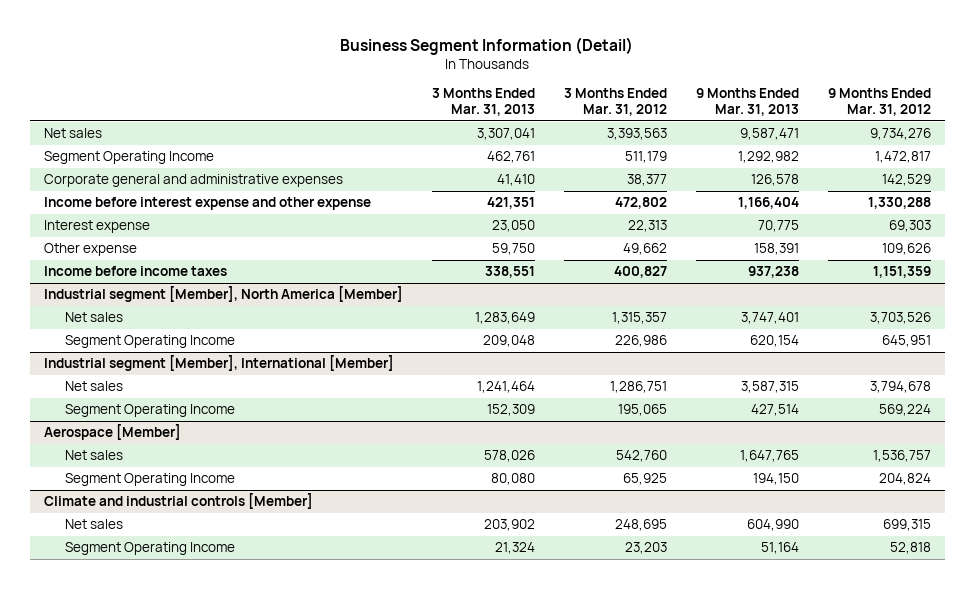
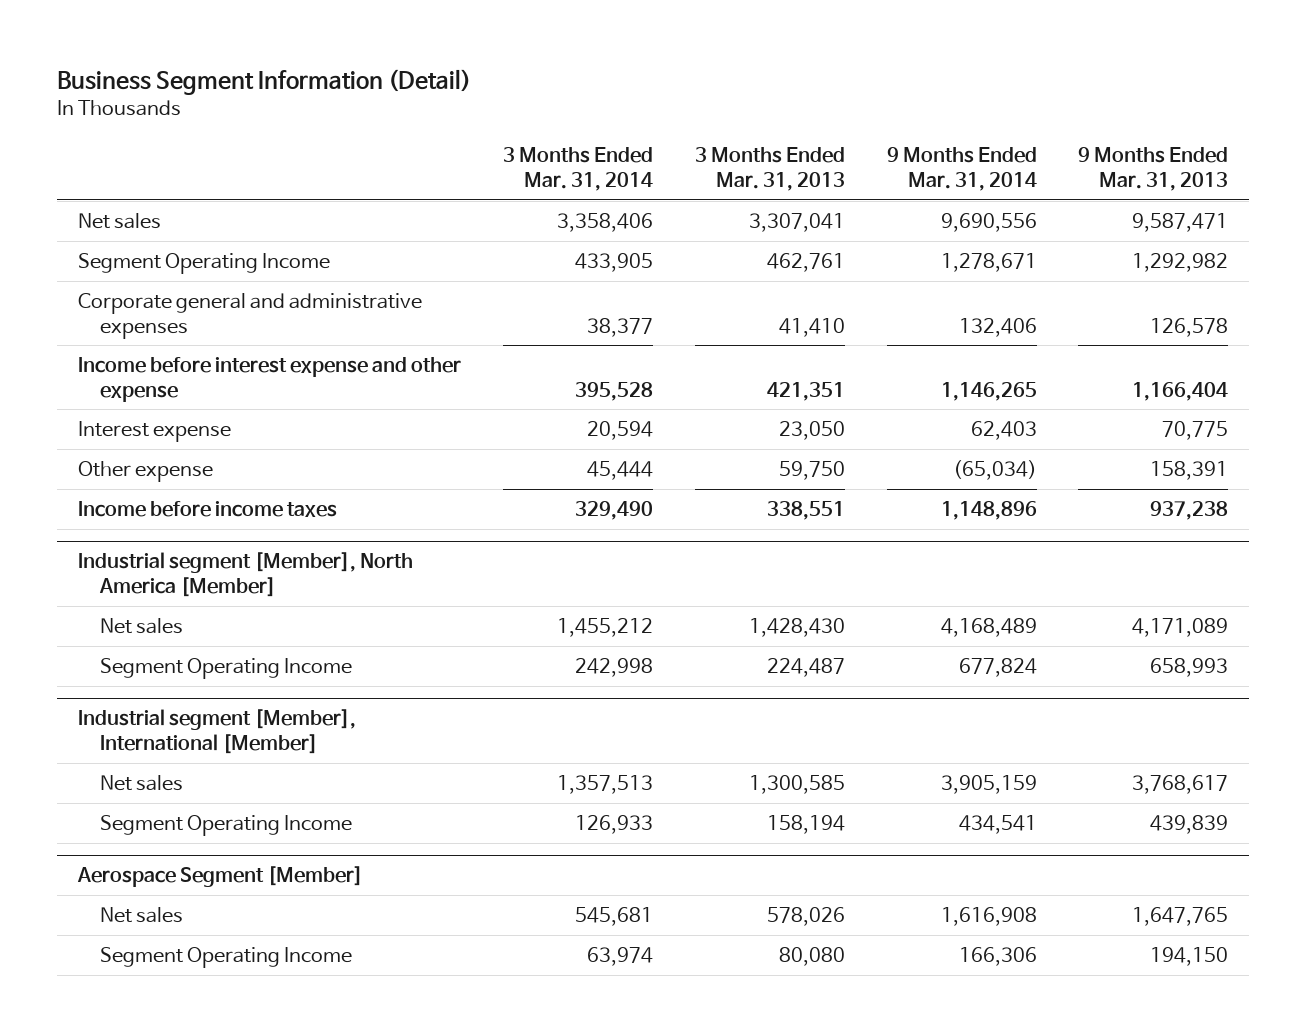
- | 3 Months Ended Mar. 31, 2013 | 3 Months Ended Mar. 31, 2012 | 9 Months Ended Mar. 31, 2013 | 9 Months Ended Mar. 31, 2012
+ | 3 Months Ended Mar. 31, 2014 | 3 Months Ended Mar. 31, 2013 | 9 Months Ended Mar. 31, 2014 | 9 Months Ended Mar. 31, 2013
@ Industrial segment [Member], North America [Member]
- Net sales | 1,283,649 | 1,315,357 | 3,747,401 | 3,703,526
- Segment Operating Income | 209,048 | 226,986 | 620,154 | 645,951
+ Net sales | 1,455,212 | 1,428,430 | 4,168,489 | 4,171,089
+ Segment Operating Income | 242,998 | 224,487 | 677,824 | 658,993
@ Industrial segment [Member], International [Member]
- Net sales | 1,241,464 | 1,286,751 | 3,587,315 | 3,794,678
- Segment Operating Income | 152,309 | 195,065 | 427,514 | 569,224
- Aerospace [Member]
@ Industrial segment [Member], International [Member]
+ Net sales | 1,357,513 | 1,300,585 | 3,905,159 | 3,768,617
+ Segment Operating Income | 126,933 | 158,194 | 434,541 | 439,839
+ Aerospace Segment [Member]
- Climate and industrial controls [Member]
- Net sales | 203,902 | 248,695 | 604,990 | 699,315
- Segment Operating Income | 21,324 | 23,203 | 51,164 | 52,818

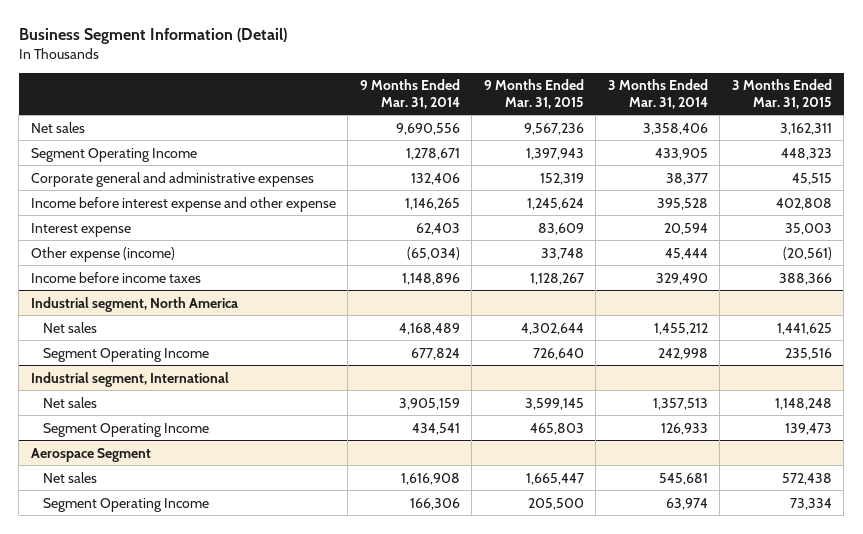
- | 3 Months Ended Mar. 31, 2014 | 3 Months Ended Mar. 31, 2013 | 9 Months Ended Mar. 31, 2014 | 9 Months Ended Mar. 31, 2013
+ | 9 Months Ended Mar. 31, 2014 | 9 Months Ended Mar. 31, 2015 | 3 Months Ended Mar. 31, 2014 | 3 Months Ended Mar. 31, 2015
- Other expense | 45,444 | 59,750 | (65,034) | 158,391
+ Other expense (income) | (65,034) | 33,748 | 45,444 | (20,561)
- Industrial segment [Member], North America [Member]
+ Industrial segment, North America
- Industrial segment [Member], International [Member]
+ Industrial segment, International
- Aerospace Segment [Member]
+ Aerospace Segment

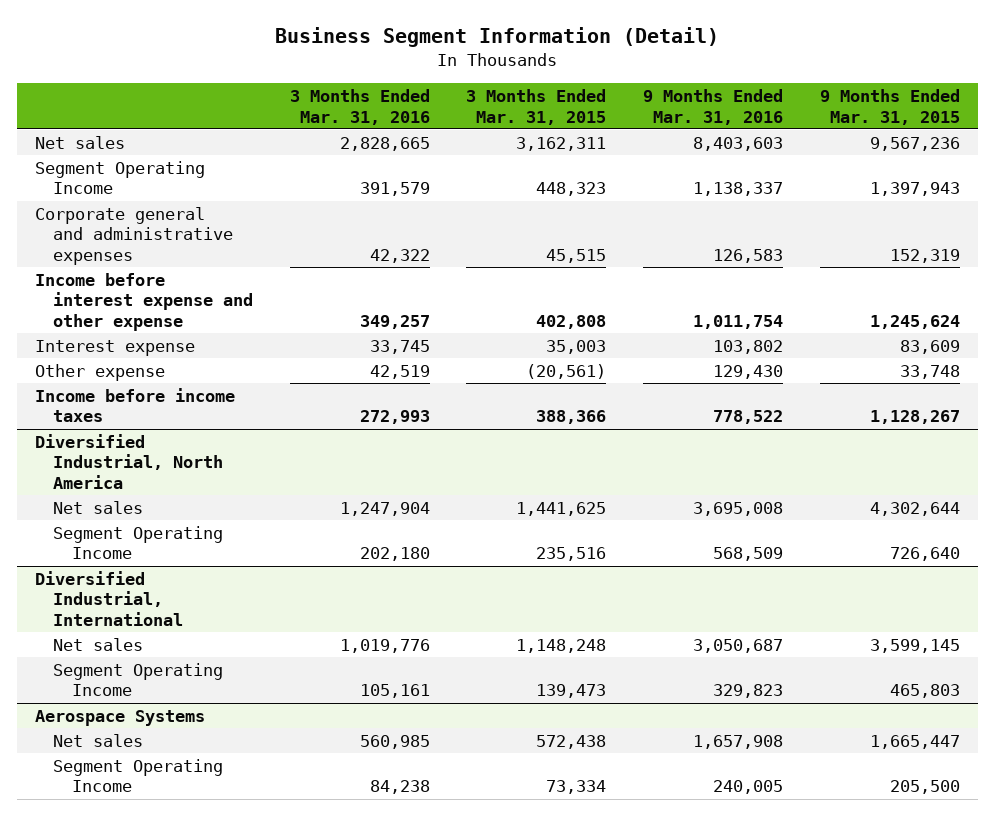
- | 9 Months Ended Mar. 31, 2014 | 9 Months Ended Mar. 31, 2015 | 3 Months Ended Mar. 31, 2014 | 3 Months Ended Mar. 31, 2015
+ | 3 Months Ended Mar. 31, 2016 | 3 Months Ended Mar. 31, 2015 | 9 Months Ended Mar. 31, 2016 | 9 Months Ended Mar. 31, 2015
- Other expense (income) | (65,034) | 33,748 | 45,444 | (20,561)
+ Other expense | 42,519 | (20,561) | 129,430 | 33,748
- Industrial segment, North America
+ Diversified Industrial, North America
- Industrial segment, International
+ Diversified Industrial, International
- Aerospace Segment
+ Aerospace Systems

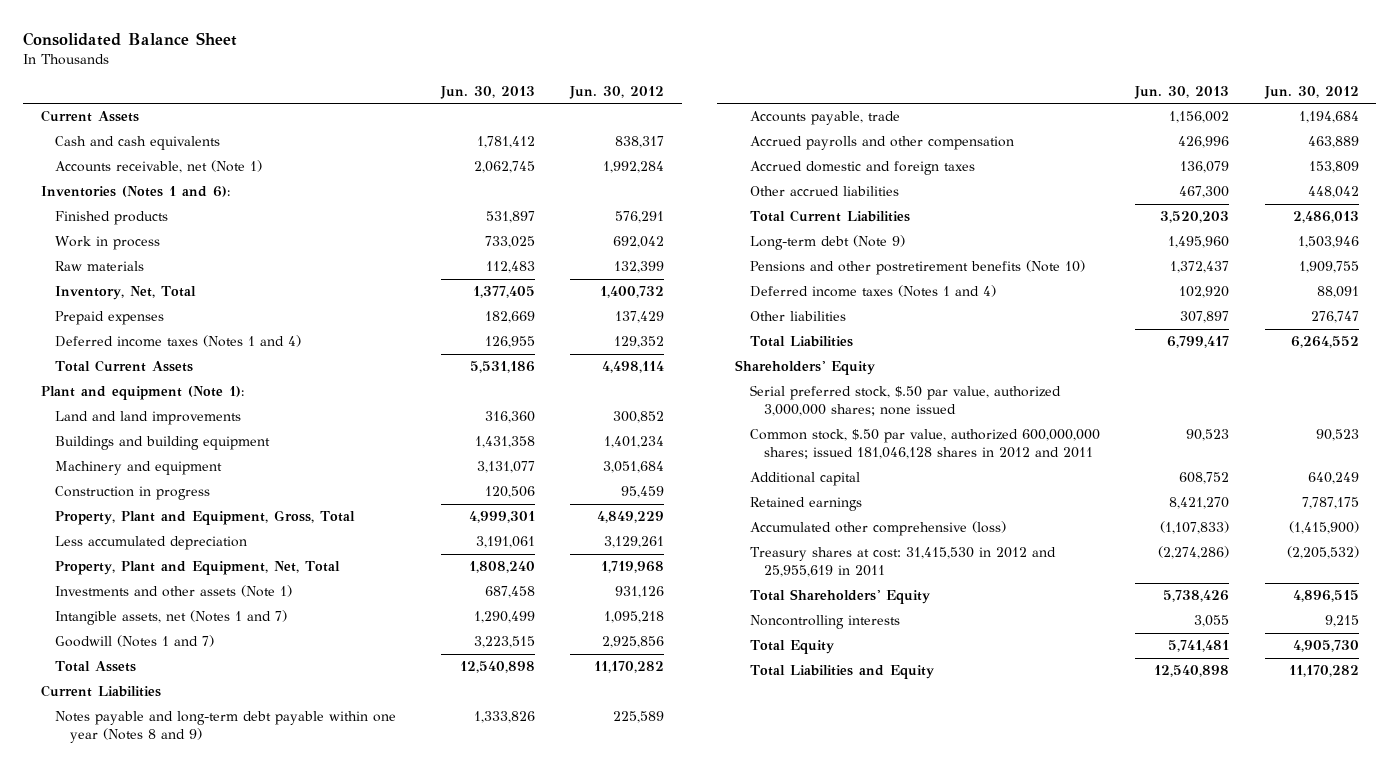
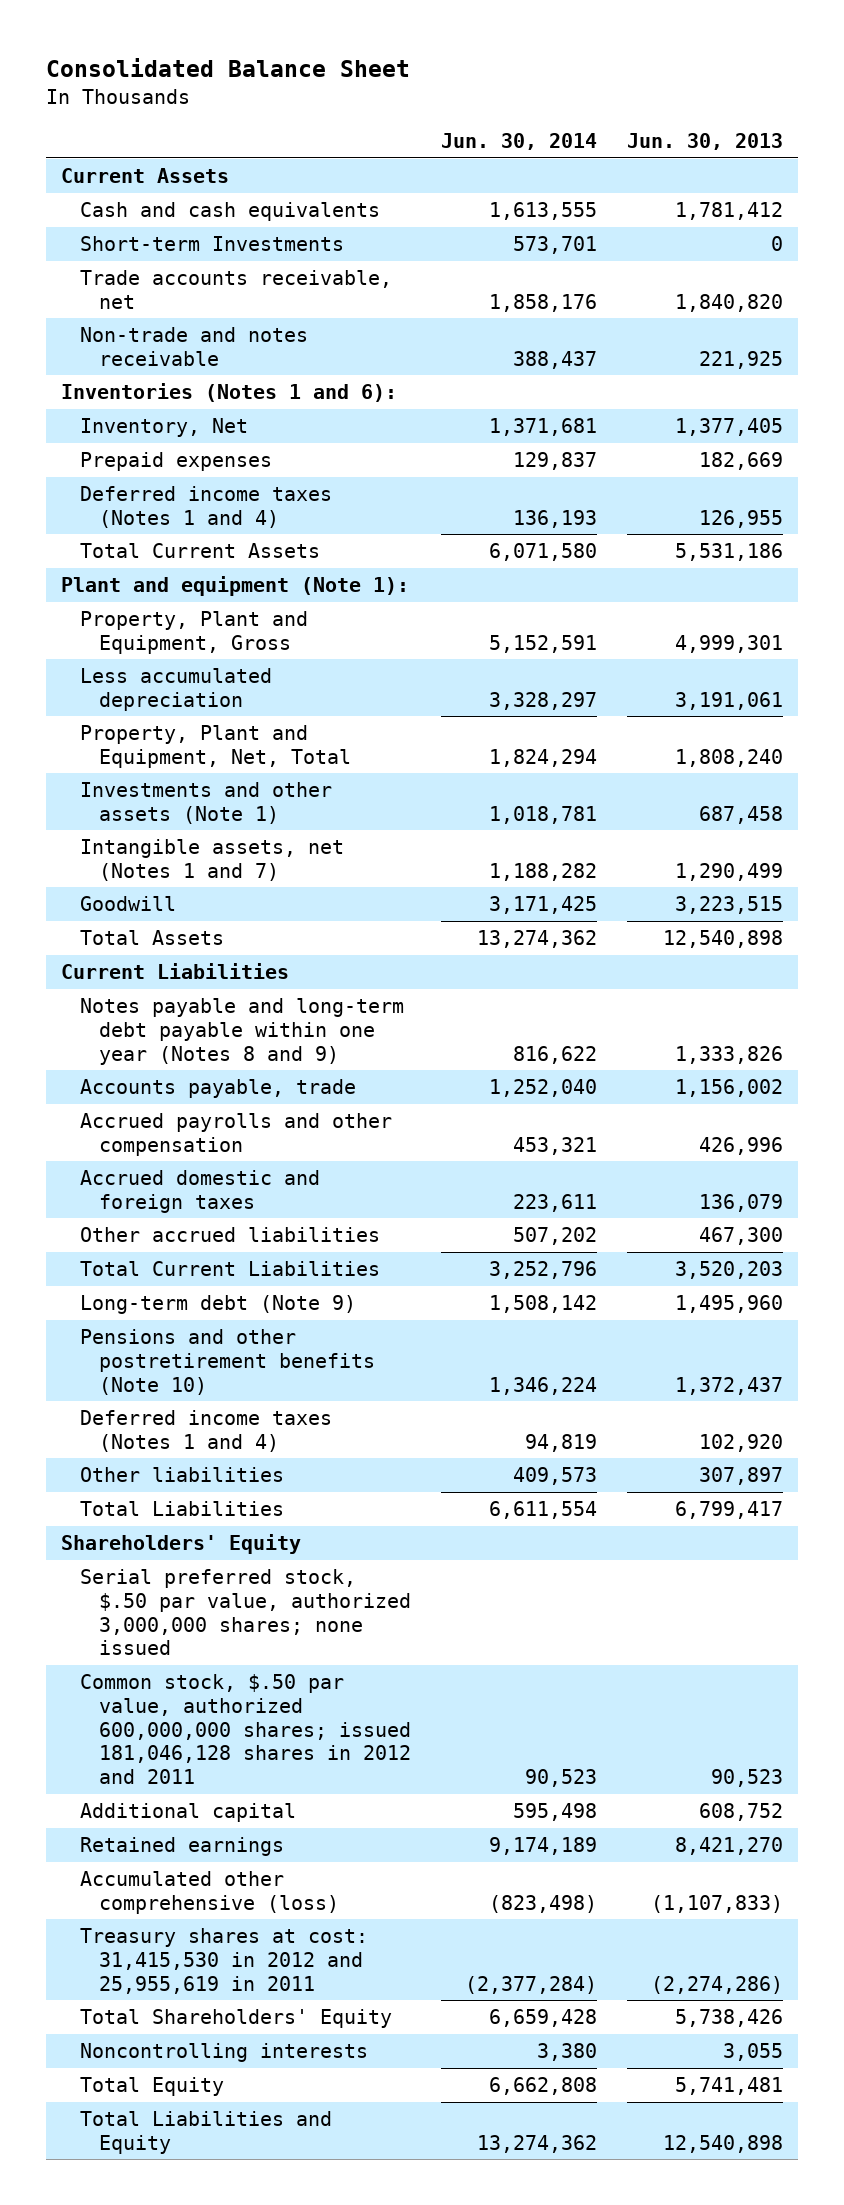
- | Jun. 30, 2013 | Jun. 30, 2012
+ | Jun. 30, 2014 | Jun. 30, 2013
- Accounts receivable, net (Note 1) | 2,062,745 | 1,992,284
+ Short-term Investments | 573,701 | 0
+ Trade accounts receivable, net | 1,858,176 | 1,840,820
+ Non-trade and notes receivable | 388,437 | 221,925
- Finished products | 531,897 | 576,291
- Work in process | 733,025 | 692,042
- Raw materials | 112,483 | 132,399
- Inventory, Net, Total | 1,377,405 | 1,400,732
+ Inventory, Net | 1,371,681 | 1,377,405
- Land and land improvements | 316,360 | 300,852
- Buildings and building equipment | 1,431,358 | 1,401,234
- Machinery and equipment | 3,131,077 | 3,051,684
- Construction in progress | 120,506 | 95,459
- Property, Plant and Equipment, Gross, Total | 4,999,301 | 4,849,229
+ Property, Plant and Equipment, Gross | 5,152,591 | 4,999,301
- Goodwill (Notes 1 and 7) | 3,223,515 | 2,925,856
+ Goodwill | 3,171,425 | 3,223,515

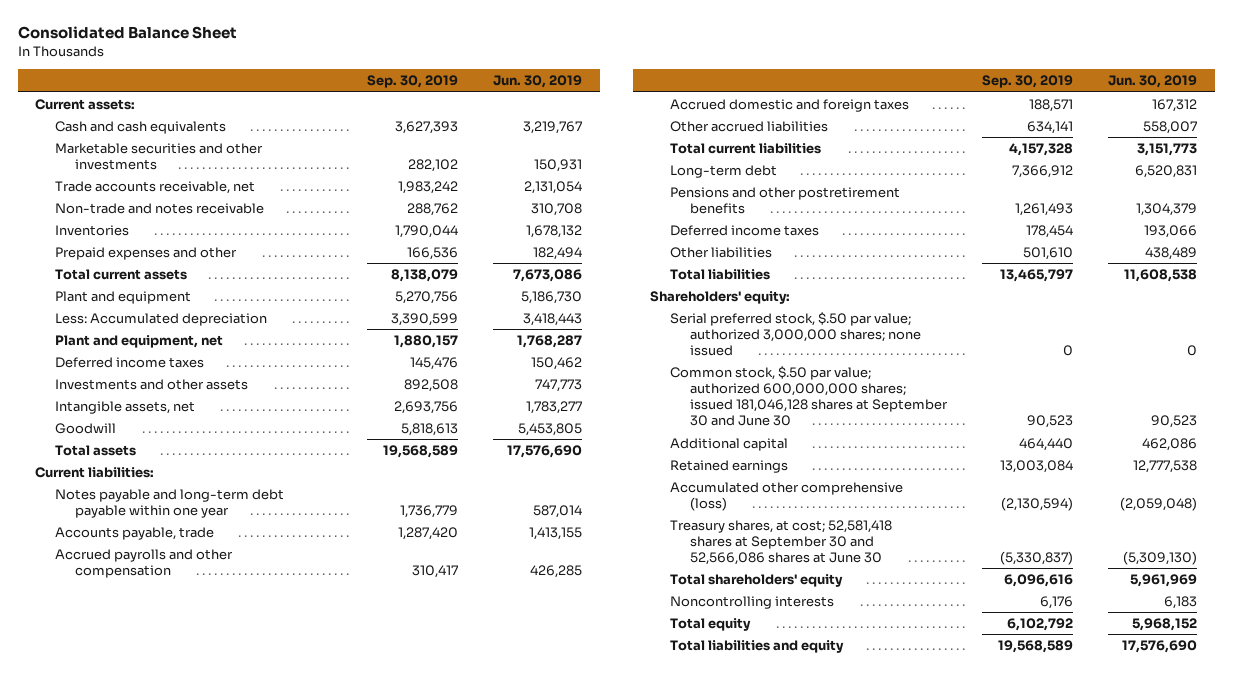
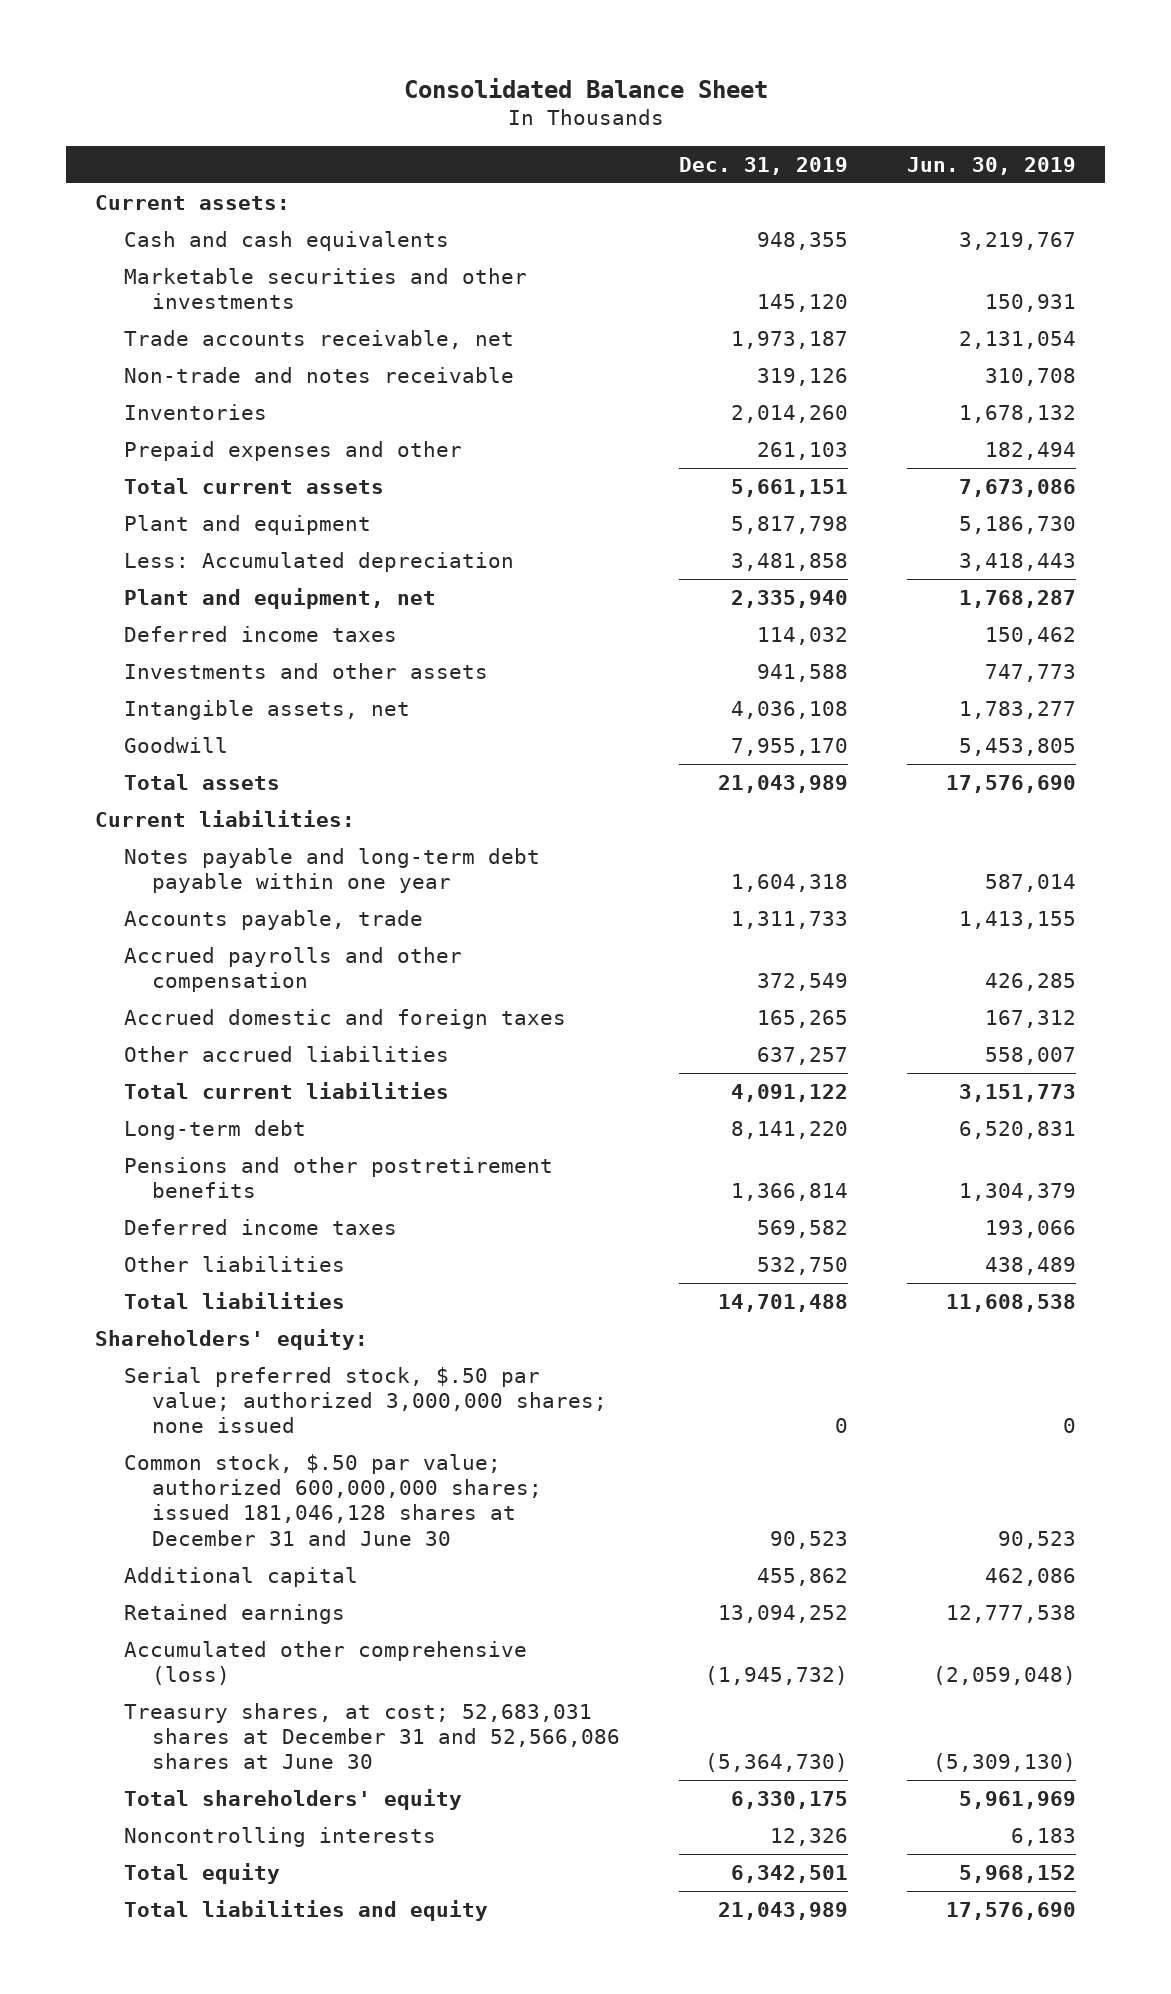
- | Sep. 30, 2019 | Jun. 30, 2019
+ | Dec. 31, 2019 | Jun. 30, 2019
- Common stock, $.50 par value; authorized 600,000,000 shares; issued 181,046,128 shares at September 30 and June 30 | 90,523 | 90,523
+ Common stock, $.50 par value; authorized 600,000,000 shares; issued 181,046,128 shares at December 31 and June 30 | 90,523 | 90,523
- Treasury shares, at cost; 52,581,418 shares at September 30 and 52,566,086 shares at June 30 | (5,330,837) | (5,309,130)
+ Treasury shares, at cost; 52,683,031 shares at December 31 and 52,566,086 shares at June 30 | (5,364,730) | (5,309,130)

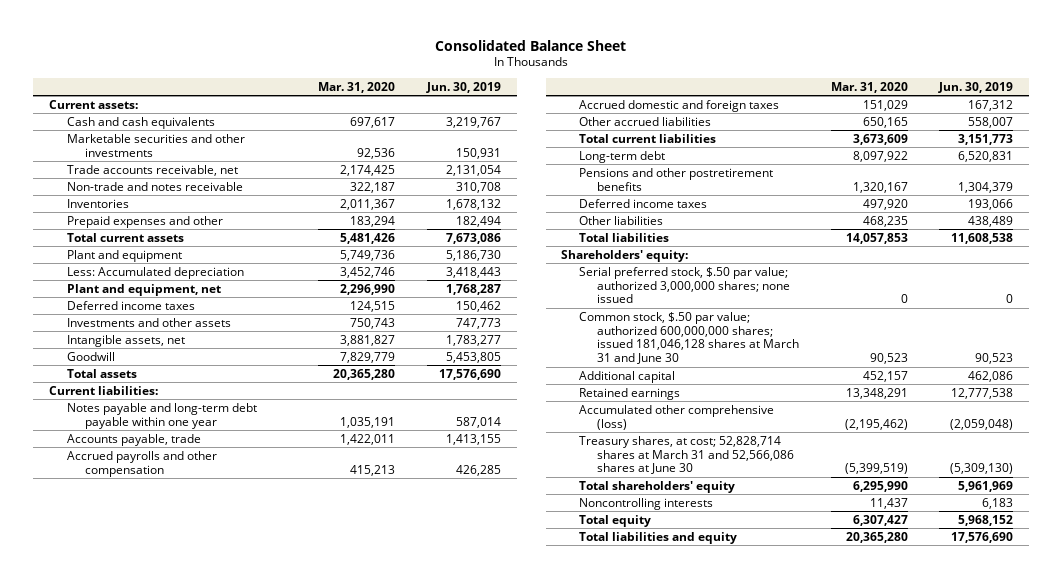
- | Dec. 31, 2019 | Jun. 30, 2019
+ | Mar. 31, 2020 | Jun. 30, 2019
- Common stock, $.50 par value; authorized 600,000,000 shares; issued 181,046,128 shares at December 31 and June 30 | 90,523 | 90,523
+ Common stock, $.50 par value; authorized 600,000,000 shares; issued 181,046,128 shares at March 31 and June 30 | 90,523 | 90,523
- Treasury shares, at cost; 52,683,031 shares at December 31 and 52,566,086 shares at June 30 | (5,364,730) | (5,309,130)
+ Treasury shares, at cost; 52,828,714 shares at March 31 and 52,566,086 shares at June 30 | (5,399,519) | (5,309,130)

